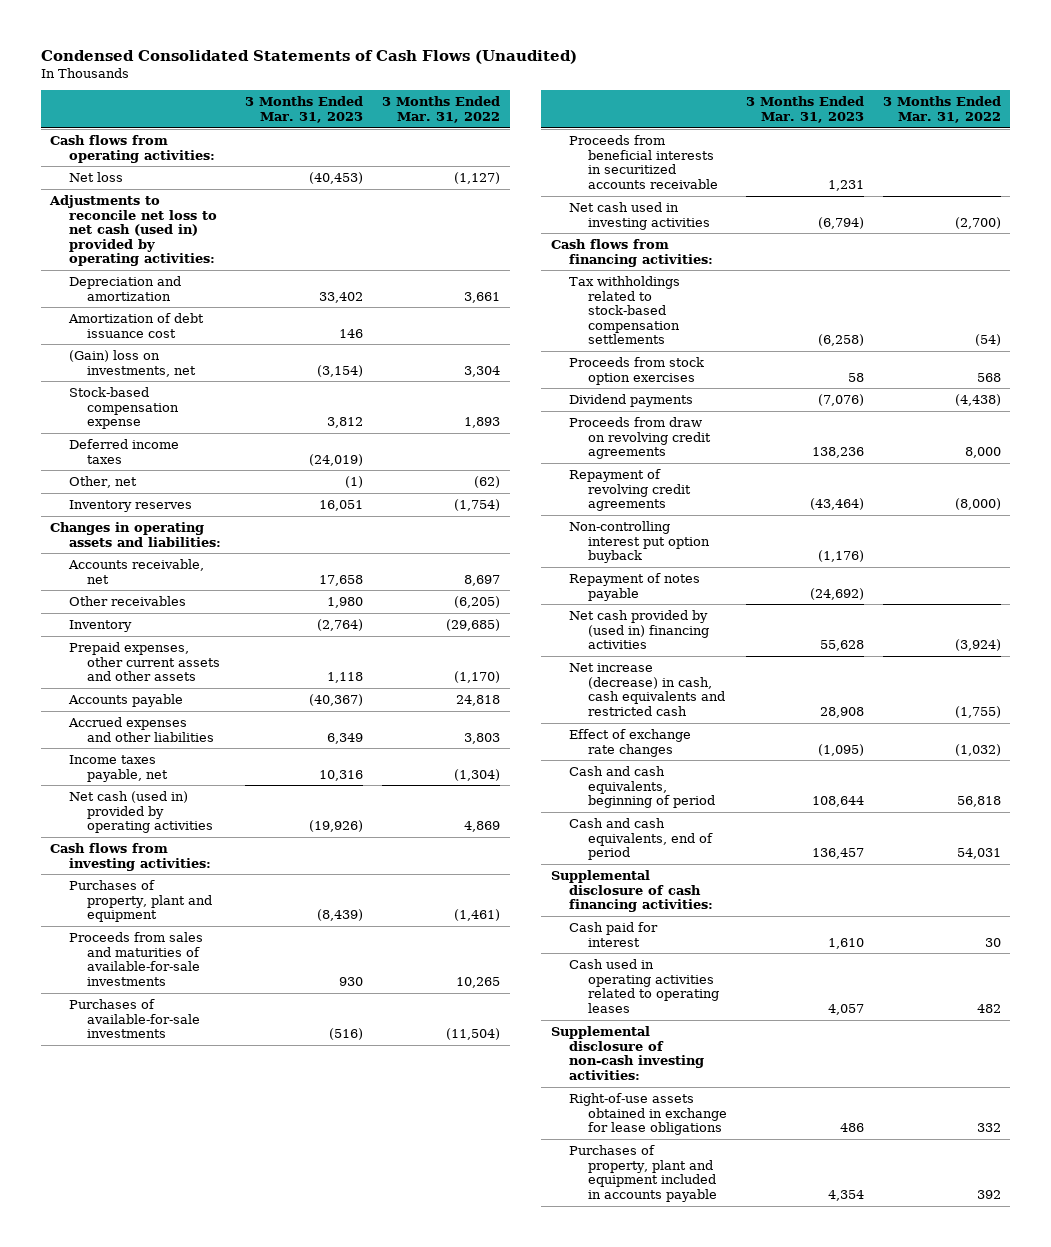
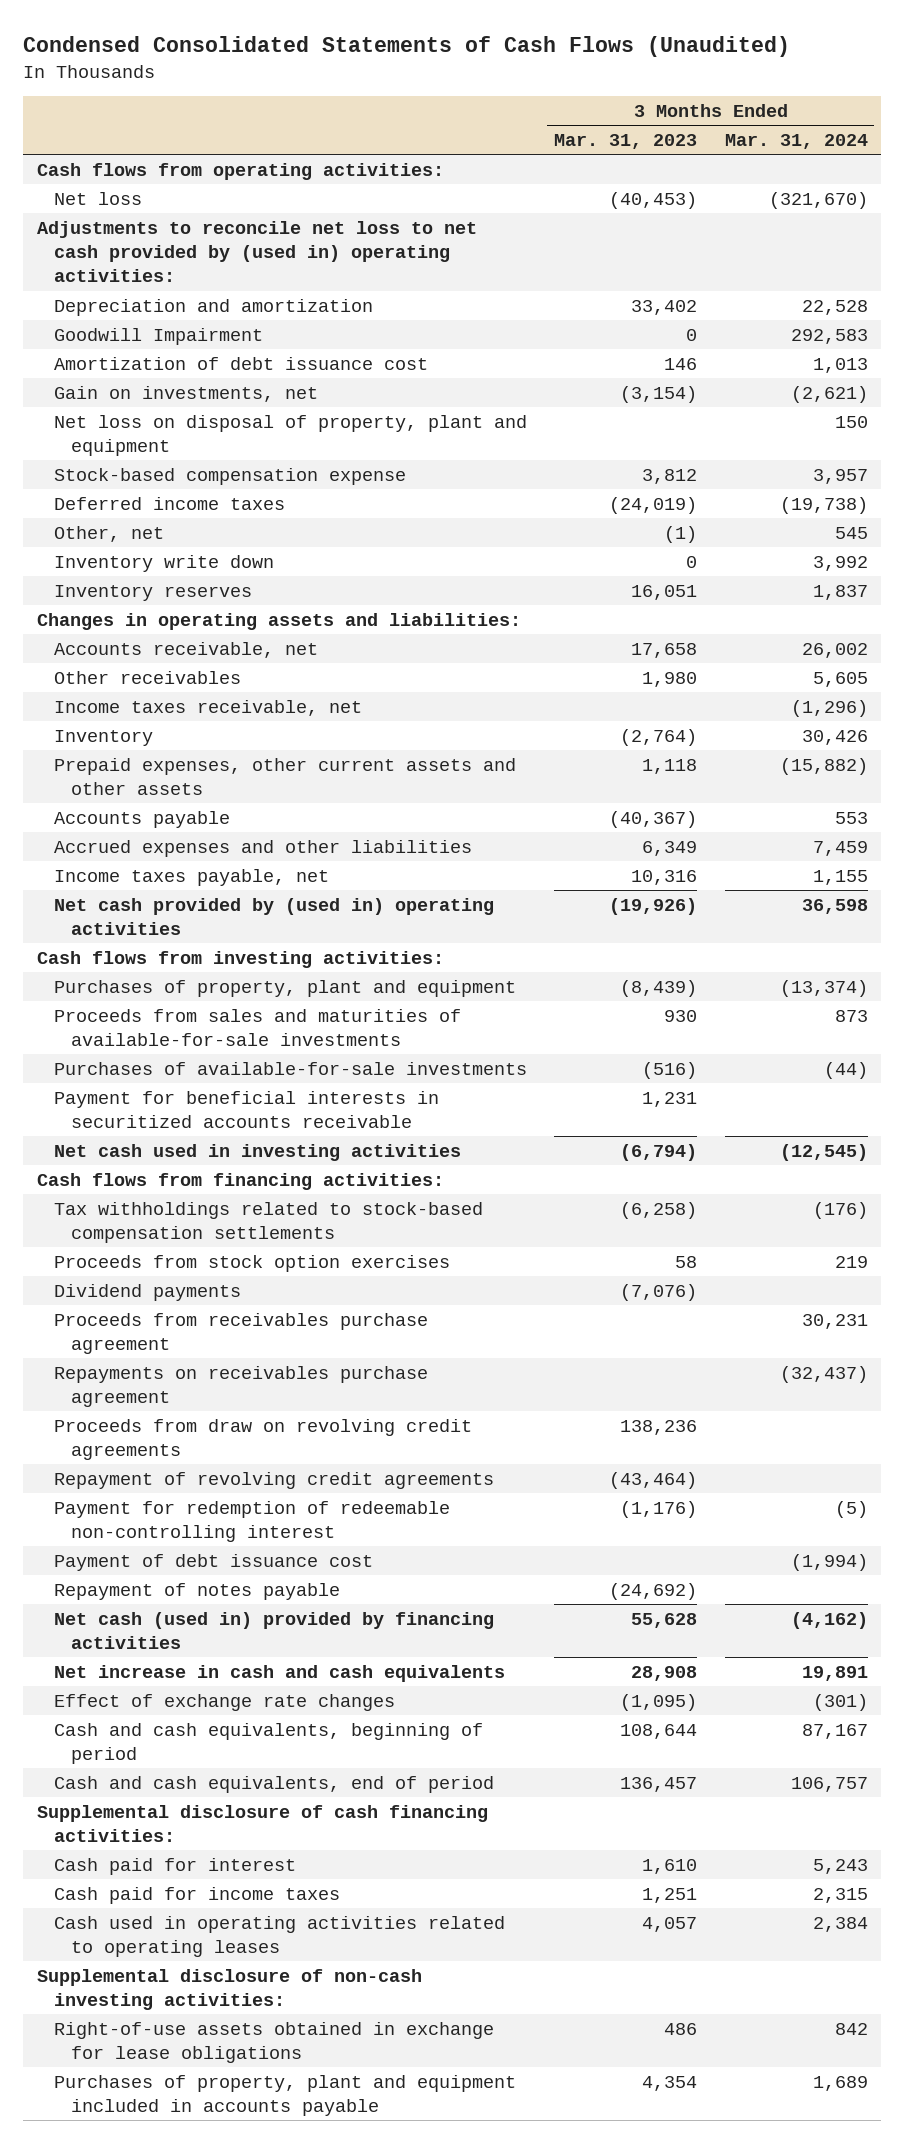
- | 3 Months Ended Mar. 31, 2023 | 3 Months Ended Mar. 31, 2022
+ | 3 Months Ended Mar. 31, 2023 | 3 Months Ended Mar. 31, 2024
- Adjustments to reconcile net loss to net cash (used in) provided by operating activities:
+ Adjustments to reconcile net loss to net cash provided by (used in) operating activities:
+ Goodwill Impairment | 0 | 292,583
- (Gain) loss on investments, net | (3,154) | 3,304
+ Gain on investments, net | (3,154) | (2,621)
+ Net loss on disposal of property, plant and equipment | | 150
+ Inventory write down | 0 | 3,992
+ Income taxes receivable, net | | (1,296)
- Net cash (used in) provided by operating activities | (19,926) | 4,869
+ Net cash provided by (used in) operating activities | (19,926) | 36,598
- Proceeds from beneficial interests in securitized accounts receivable | 1,231 |
+ Payment for beneficial interests in securitized accounts receivable | 1,231 |
+ Proceeds from receivables purchase agreement | | 30,231
+ Repayments on receivables purchase agreement | | (32,437)
- Non-controlling interest put option buyback | (1,176) |
+ Payment for redemption of redeemable non-controlling interest | (1,176) | (5)
+ Payment of debt issuance cost | | (1,994)
- Net cash provided by (used in) financing activities | 55,628 | (3,924)
- Net increase (decrease) in cash, cash equivalents and restricted cash | 28,908 | (1,755)
+ Net cash (used in) provided by financing activities | 55,628 | (4,162)
+ Net increase in cash and cash equivalents | 28,908 | 19,891
+ Cash paid for income taxes | 1,251 | 2,315

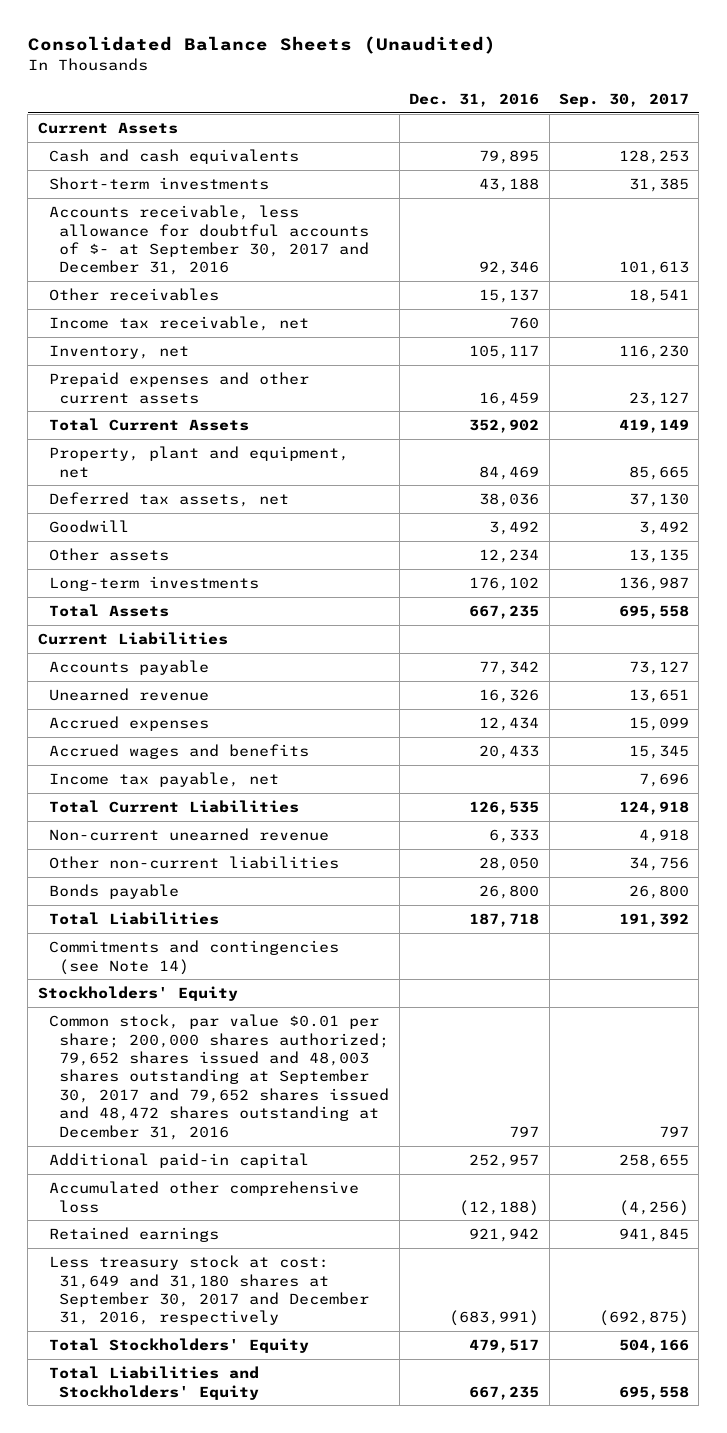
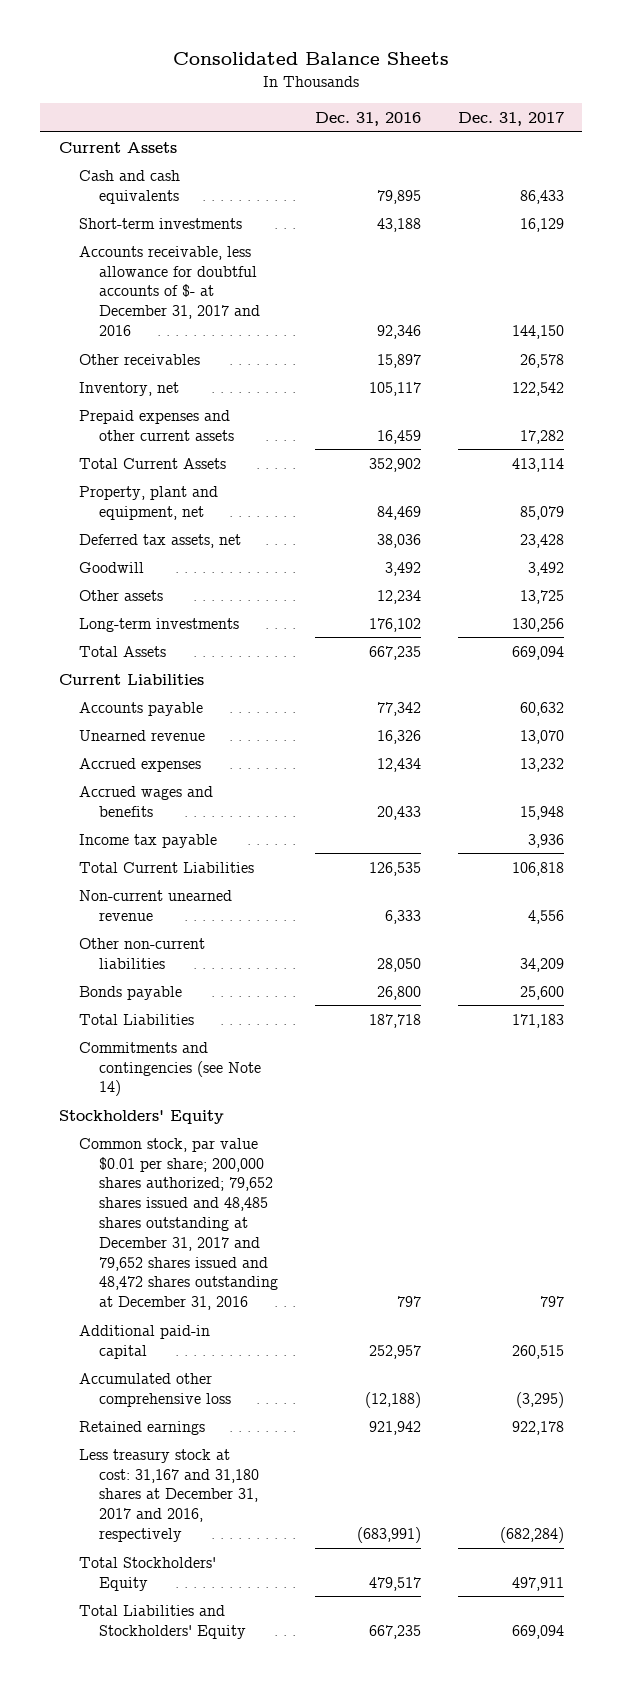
- Consolidated Balance Sheets (Unaudited)
+ Consolidated Balance Sheets
- | Dec. 31, 2016 | Sep. 30, 2017
+ | Dec. 31, 2016 | Dec. 31, 2017
- Accounts receivable, less allowance for doubtful accounts of $- at September 30, 2017 and December 31, 2016 | 92,346 | 101,613
- Other receivables | 15,137 | 18,541
- Income tax receivable, net | 760 |
+ Accounts receivable, less allowance for doubtful accounts of $- at December 31, 2017 and 2016 | 92,346 | 144,150
+ Other receivables | 15,897 | 26,578
- Income tax payable, net | | 7,696
+ Income tax payable | | 3,936
- Common stock, par value $0.01 per share; 200,000 shares authorized; 79,652 shares issued and 48,003 shares outstanding at September 30, 2017 and 79,652 shares issued and 48,472 shares outstanding at December 31, 2016 | 797 | 797
+ Common stock, par value $0.01 per share; 200,000 shares authorized; 79,652 shares issued and 48,485 shares outstanding at December 31, 2017 and 79,652 shares issued and 48,472 shares outstanding at December 31, 2016 | 797 | 797
- Less treasury stock at cost: 31,649 and 31,180 shares at September 30, 2017 and December 31, 2016, respectively | (683,991) | (692,875)
+ Less treasury stock at cost: 31,167 and 31,180 shares at December 31, 2017 and 2016, respectively | (683,991) | (682,284)

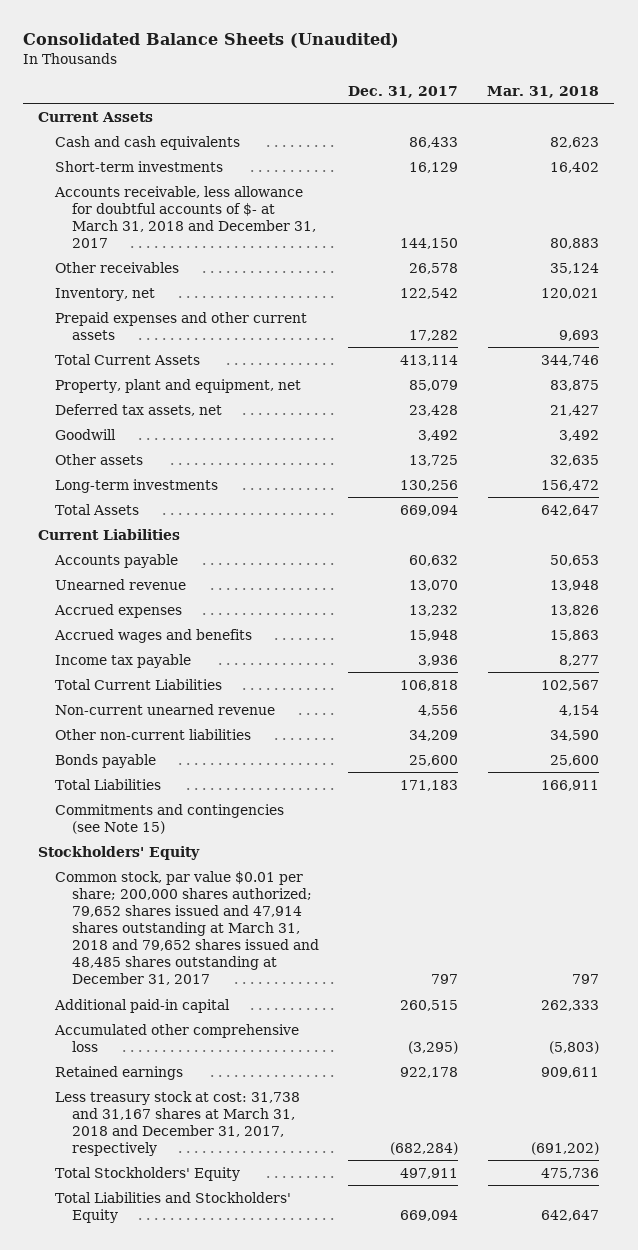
- Consolidated Balance Sheets
+ Consolidated Balance Sheets (Unaudited)
- | Dec. 31, 2016 | Dec. 31, 2017
+ | Dec. 31, 2017 | Mar. 31, 2018
- Accounts receivable, less allowance for doubtful accounts of $- at December 31, 2017 and 2016 | 92,346 | 144,150
+ Accounts receivable, less allowance for doubtful accounts of $- at March 31, 2018 and December 31, 2017 | 144,150 | 80,883
- Commitments and contingencies (see Note 14)
+ Commitments and contingencies (see Note 15)
- Common stock, par value $0.01 per share; 200,000 shares authorized; 79,652 shares issued and 48,485 shares outstanding at December 31, 2017 and 79,652 shares issued and 48,472 shares outstanding at December 31, 2016 | 797 | 797
+ Common stock, par value $0.01 per share; 200,000 shares authorized; 79,652 shares issued and 47,914 shares outstanding at March 31, 2018 and 79,652 shares issued and 48,485 shares outstanding at December 31, 2017 | 797 | 797
- Less treasury stock at cost: 31,167 and 31,180 shares at December 31, 2017 and 2016, respectively | (683,991) | (682,284)
+ Less treasury stock at cost: 31,738 and 31,167 shares at March 31, 2018 and December 31, 2017, respectively | (682,284) | (691,202)

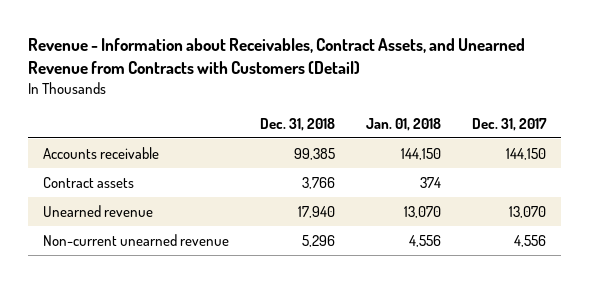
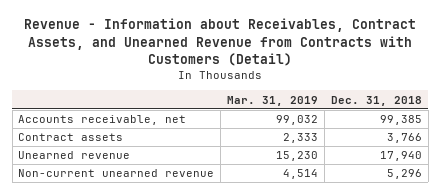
- | Dec. 31, 2018 | Jan. 01, 2018 | Dec. 31, 2017
+ | Mar. 31, 2019 | Dec. 31, 2018
- Accounts receivable | 99,385 | 144,150 | 144,150
+ Accounts receivable, net | 99,032 | 99,385

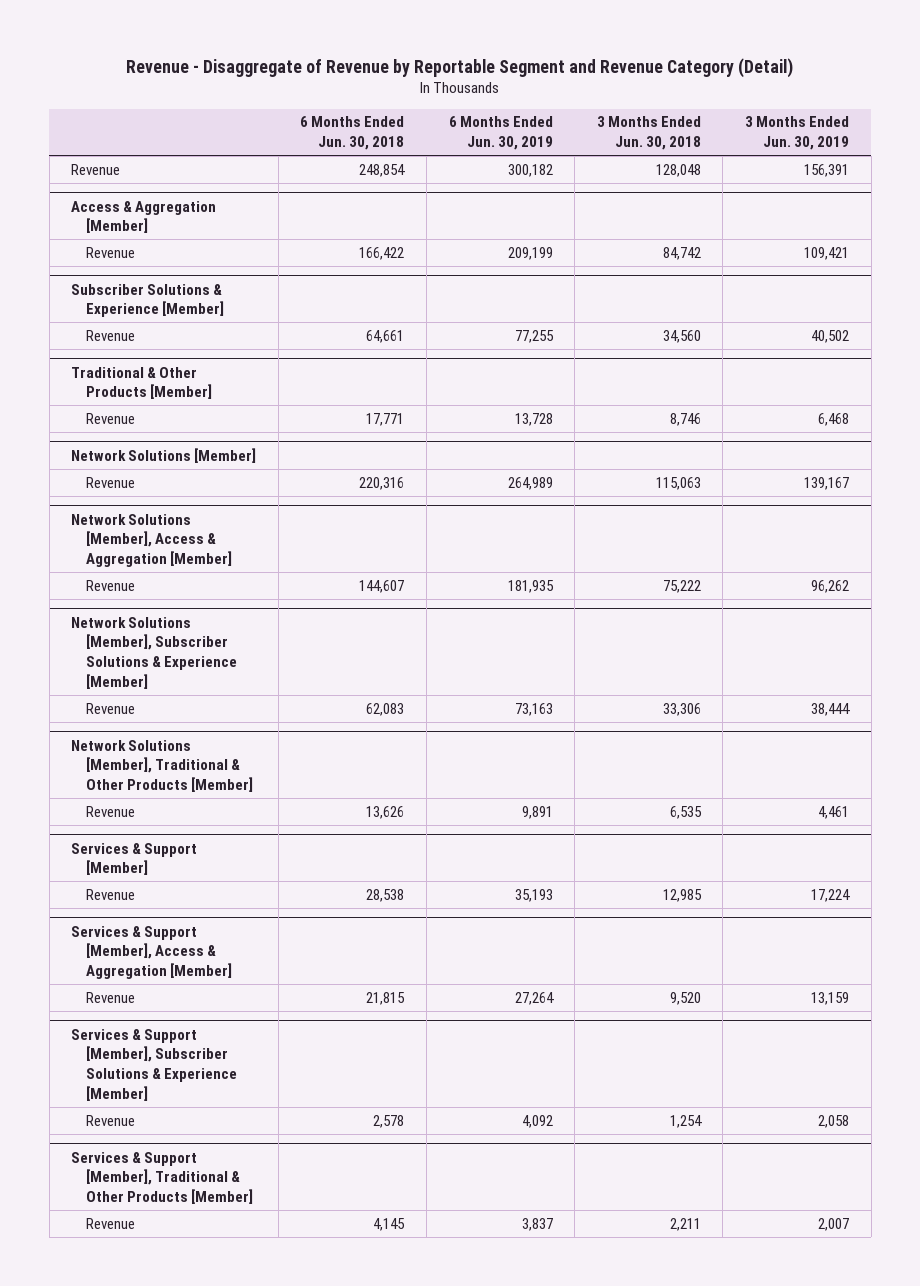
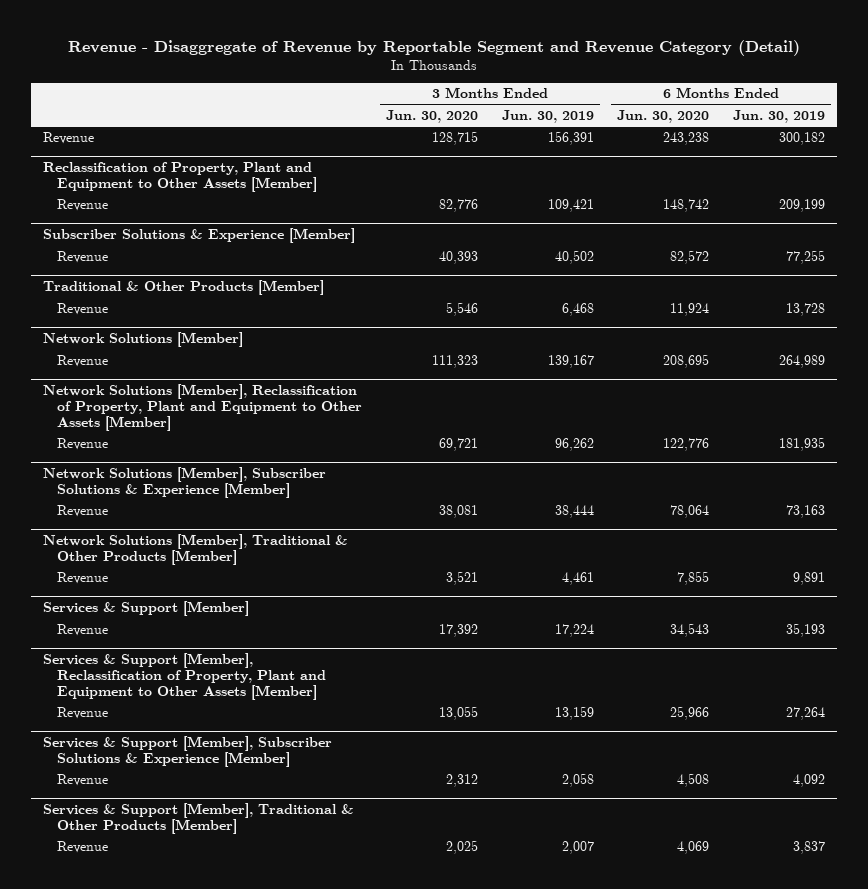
- | 6 Months Ended Jun. 30, 2018 | 6 Months Ended Jun. 30, 2019 | 3 Months Ended Jun. 30, 2018 | 3 Months Ended Jun. 30, 2019
+ | 3 Months Ended Jun. 30, 2020 | 3 Months Ended Jun. 30, 2019 | 6 Months Ended Jun. 30, 2020 | 6 Months Ended Jun. 30, 2019
- Access & Aggregation [Member]
+ Reclassification of Property, Plant and Equipment to Other Assets [Member]
- Network Solutions [Member], Access & Aggregation [Member]
+ Network Solutions [Member], Reclassification of Property, Plant and Equipment to Other Assets [Member]
- Services & Support [Member], Access & Aggregation [Member]
+ Services & Support [Member], Reclassification of Property, Plant and Equipment to Other Assets [Member]

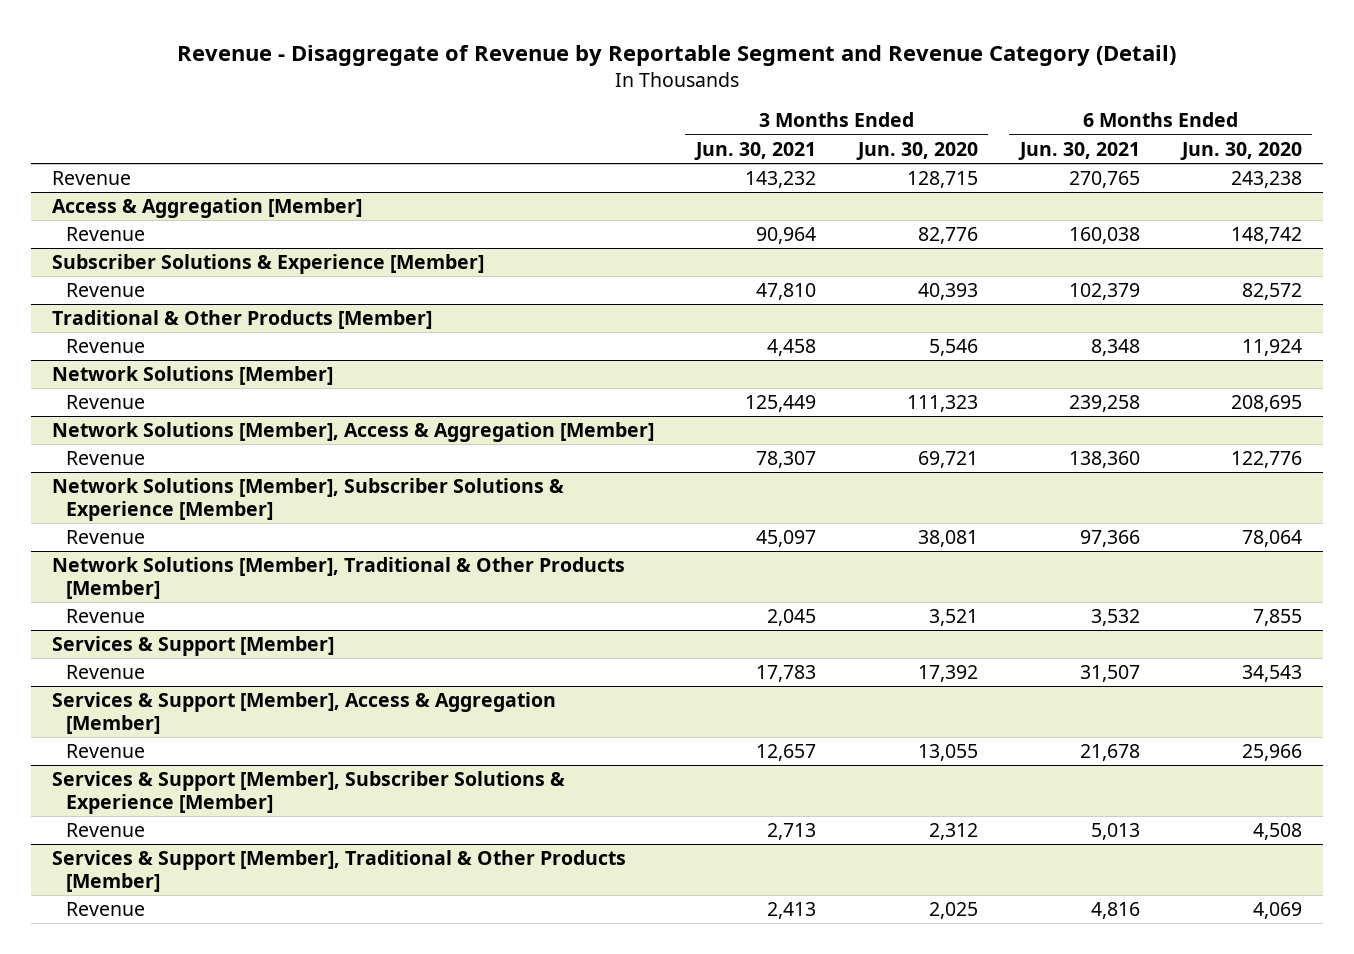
- | 3 Months Ended Jun. 30, 2020 | 3 Months Ended Jun. 30, 2019 | 6 Months Ended Jun. 30, 2020 | 6 Months Ended Jun. 30, 2019
+ | 3 Months Ended Jun. 30, 2021 | 3 Months Ended Jun. 30, 2020 | 6 Months Ended Jun. 30, 2021 | 6 Months Ended Jun. 30, 2020
- Reclassification of Property, Plant and Equipment to Other Assets [Member]
+ Access & Aggregation [Member]
- Network Solutions [Member], Reclassification of Property, Plant and Equipment to Other Assets [Member]
+ Network Solutions [Member], Access & Aggregation [Member]
- Services & Support [Member], Reclassification of Property, Plant and Equipment to Other Assets [Member]
+ Services & Support [Member], Access & Aggregation [Member]

